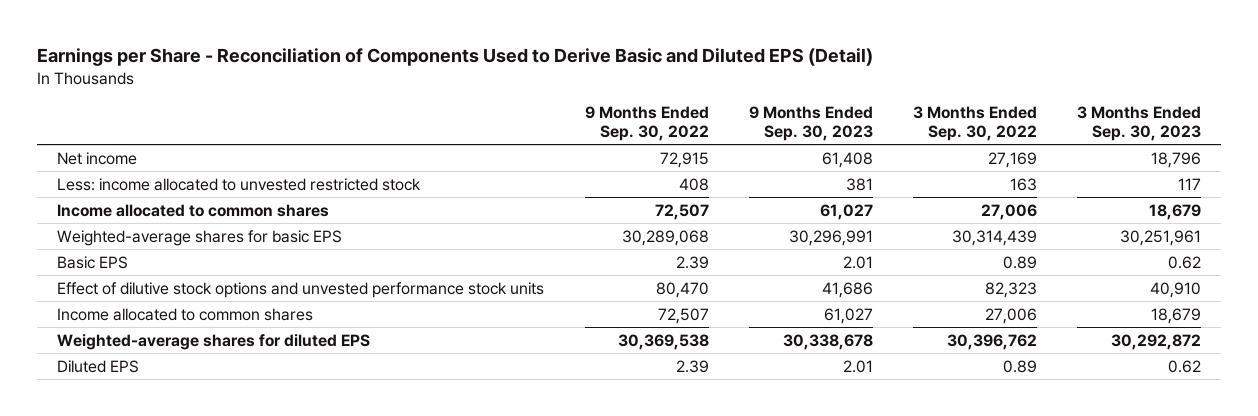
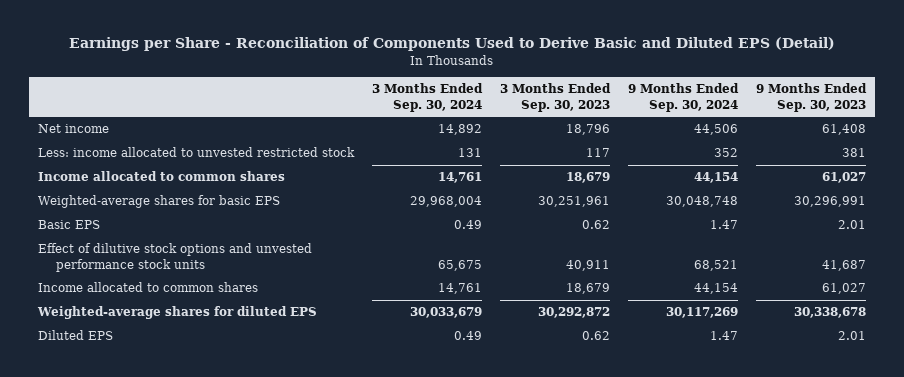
- | 9 Months Ended Sep. 30, 2022 | 9 Months Ended Sep. 30, 2023 | 3 Months Ended Sep. 30, 2022 | 3 Months Ended Sep. 30, 2023
+ | 3 Months Ended Sep. 30, 2024 | 3 Months Ended Sep. 30, 2023 | 9 Months Ended Sep. 30, 2024 | 9 Months Ended Sep. 30, 2023
- Effect of dilutive stock options and unvested performance stock units | 80,470 | 41,686 | 82,323 | 40,910
+ Effect of dilutive stock options and unvested performance stock units | 65,675 | 40,911 | 68,521 | 41,687

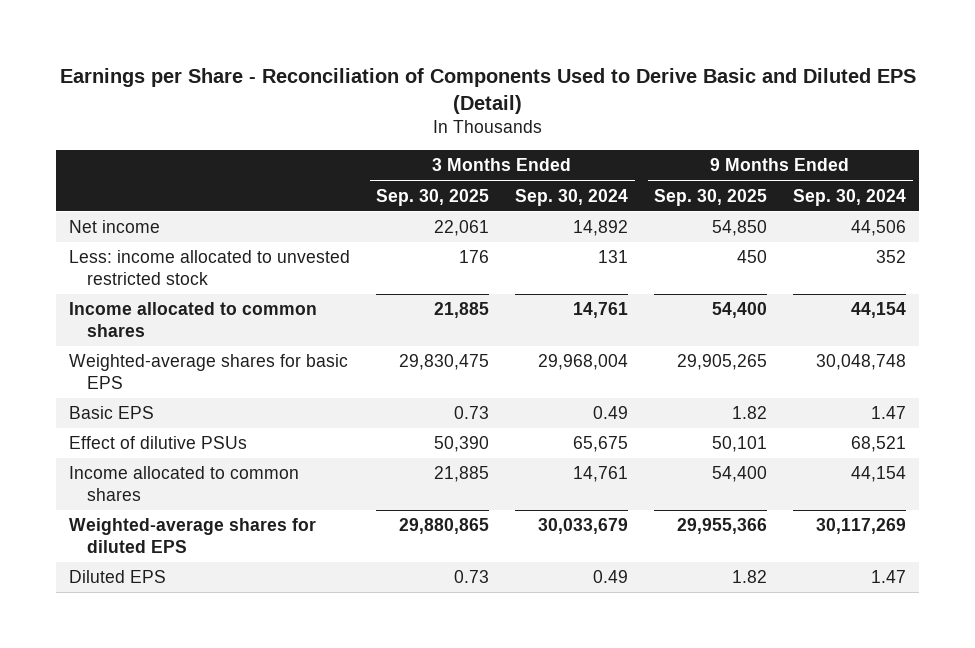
- | 3 Months Ended Sep. 30, 2024 | 3 Months Ended Sep. 30, 2023 | 9 Months Ended Sep. 30, 2024 | 9 Months Ended Sep. 30, 2023
+ | 3 Months Ended Sep. 30, 2025 | 3 Months Ended Sep. 30, 2024 | 9 Months Ended Sep. 30, 2025 | 9 Months Ended Sep. 30, 2024
- Effect of dilutive stock options and unvested performance stock units | 65,675 | 40,911 | 68,521 | 41,687
+ Effect of dilutive PSUs | 50,390 | 65,675 | 50,101 | 68,521

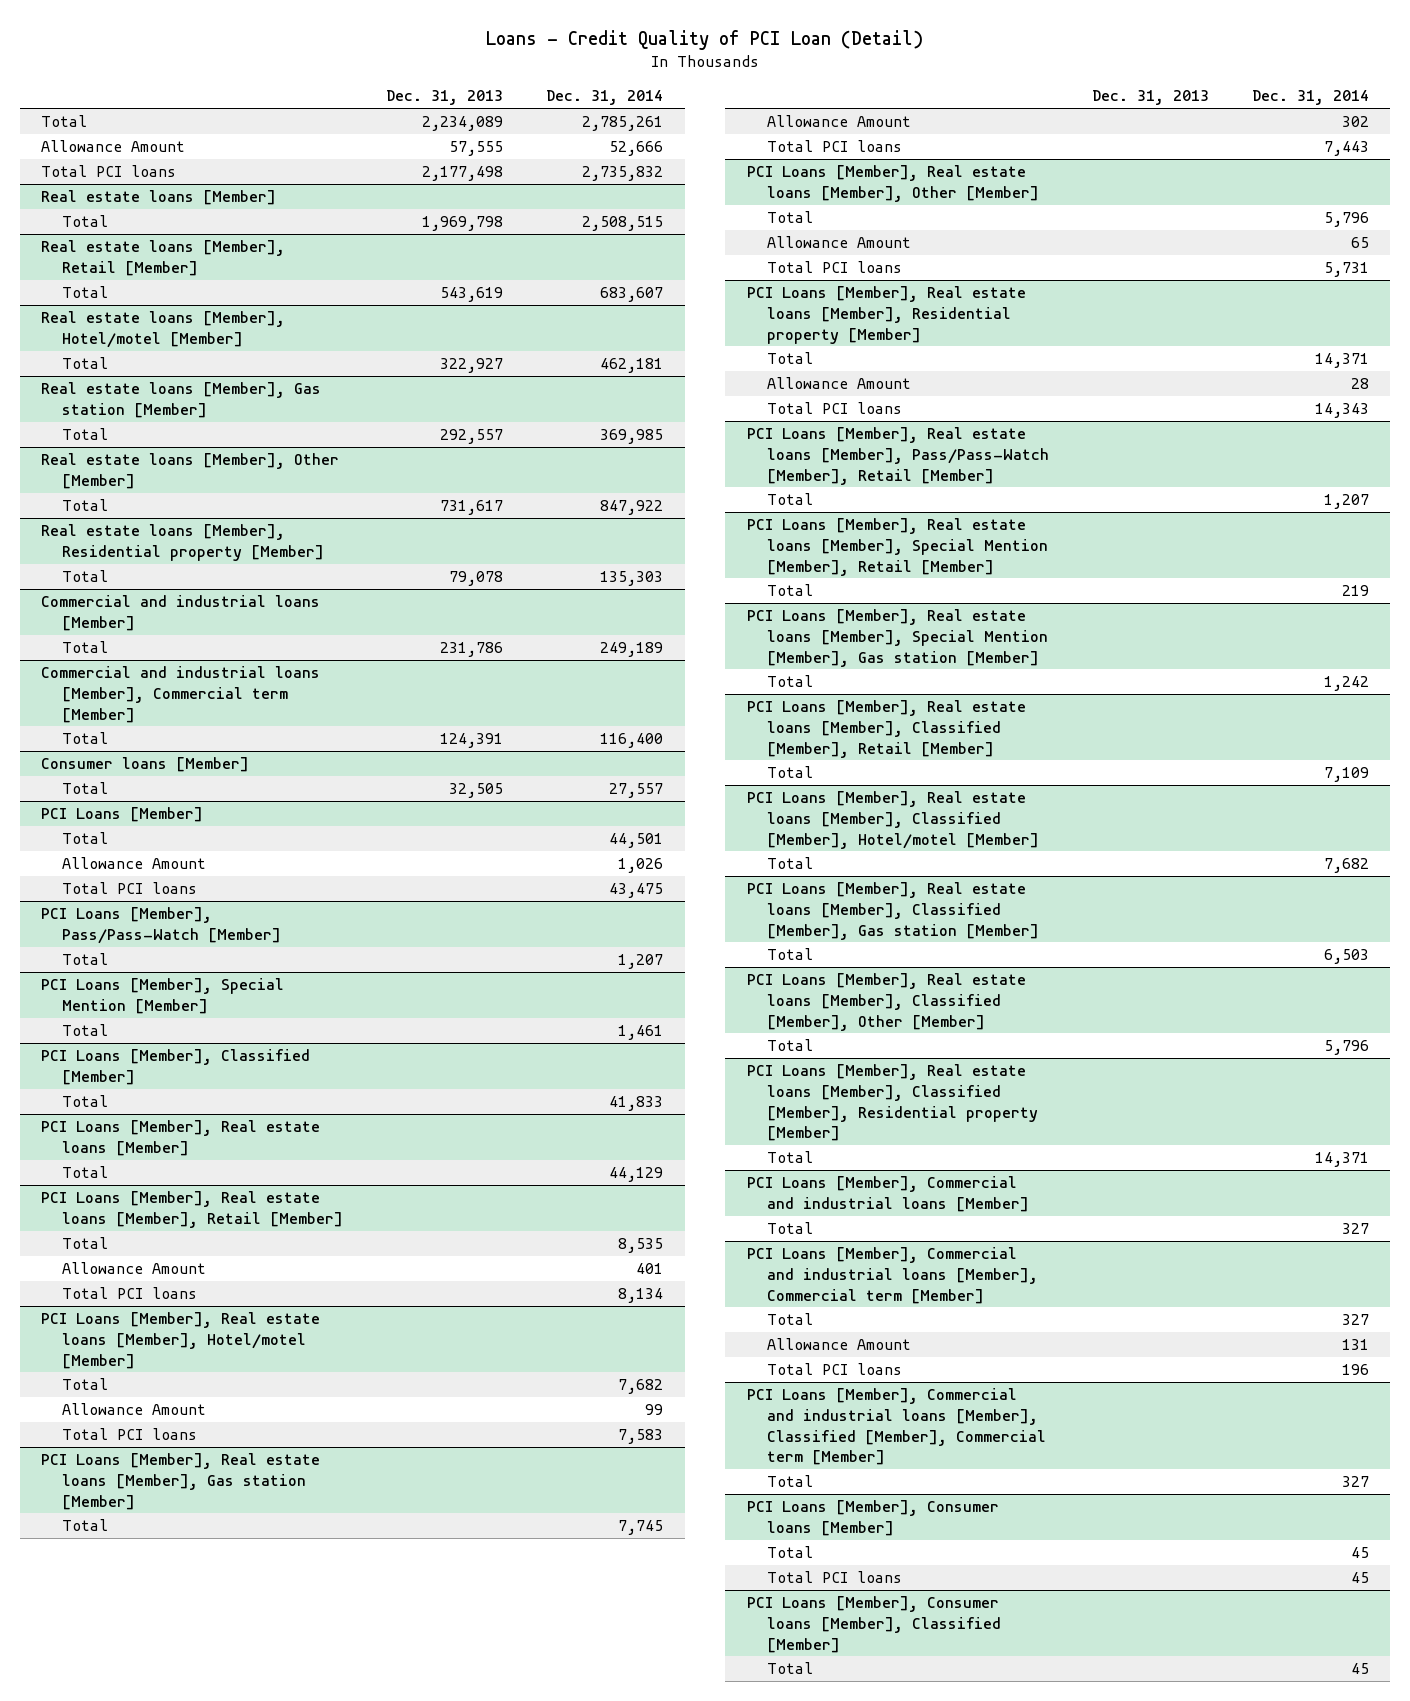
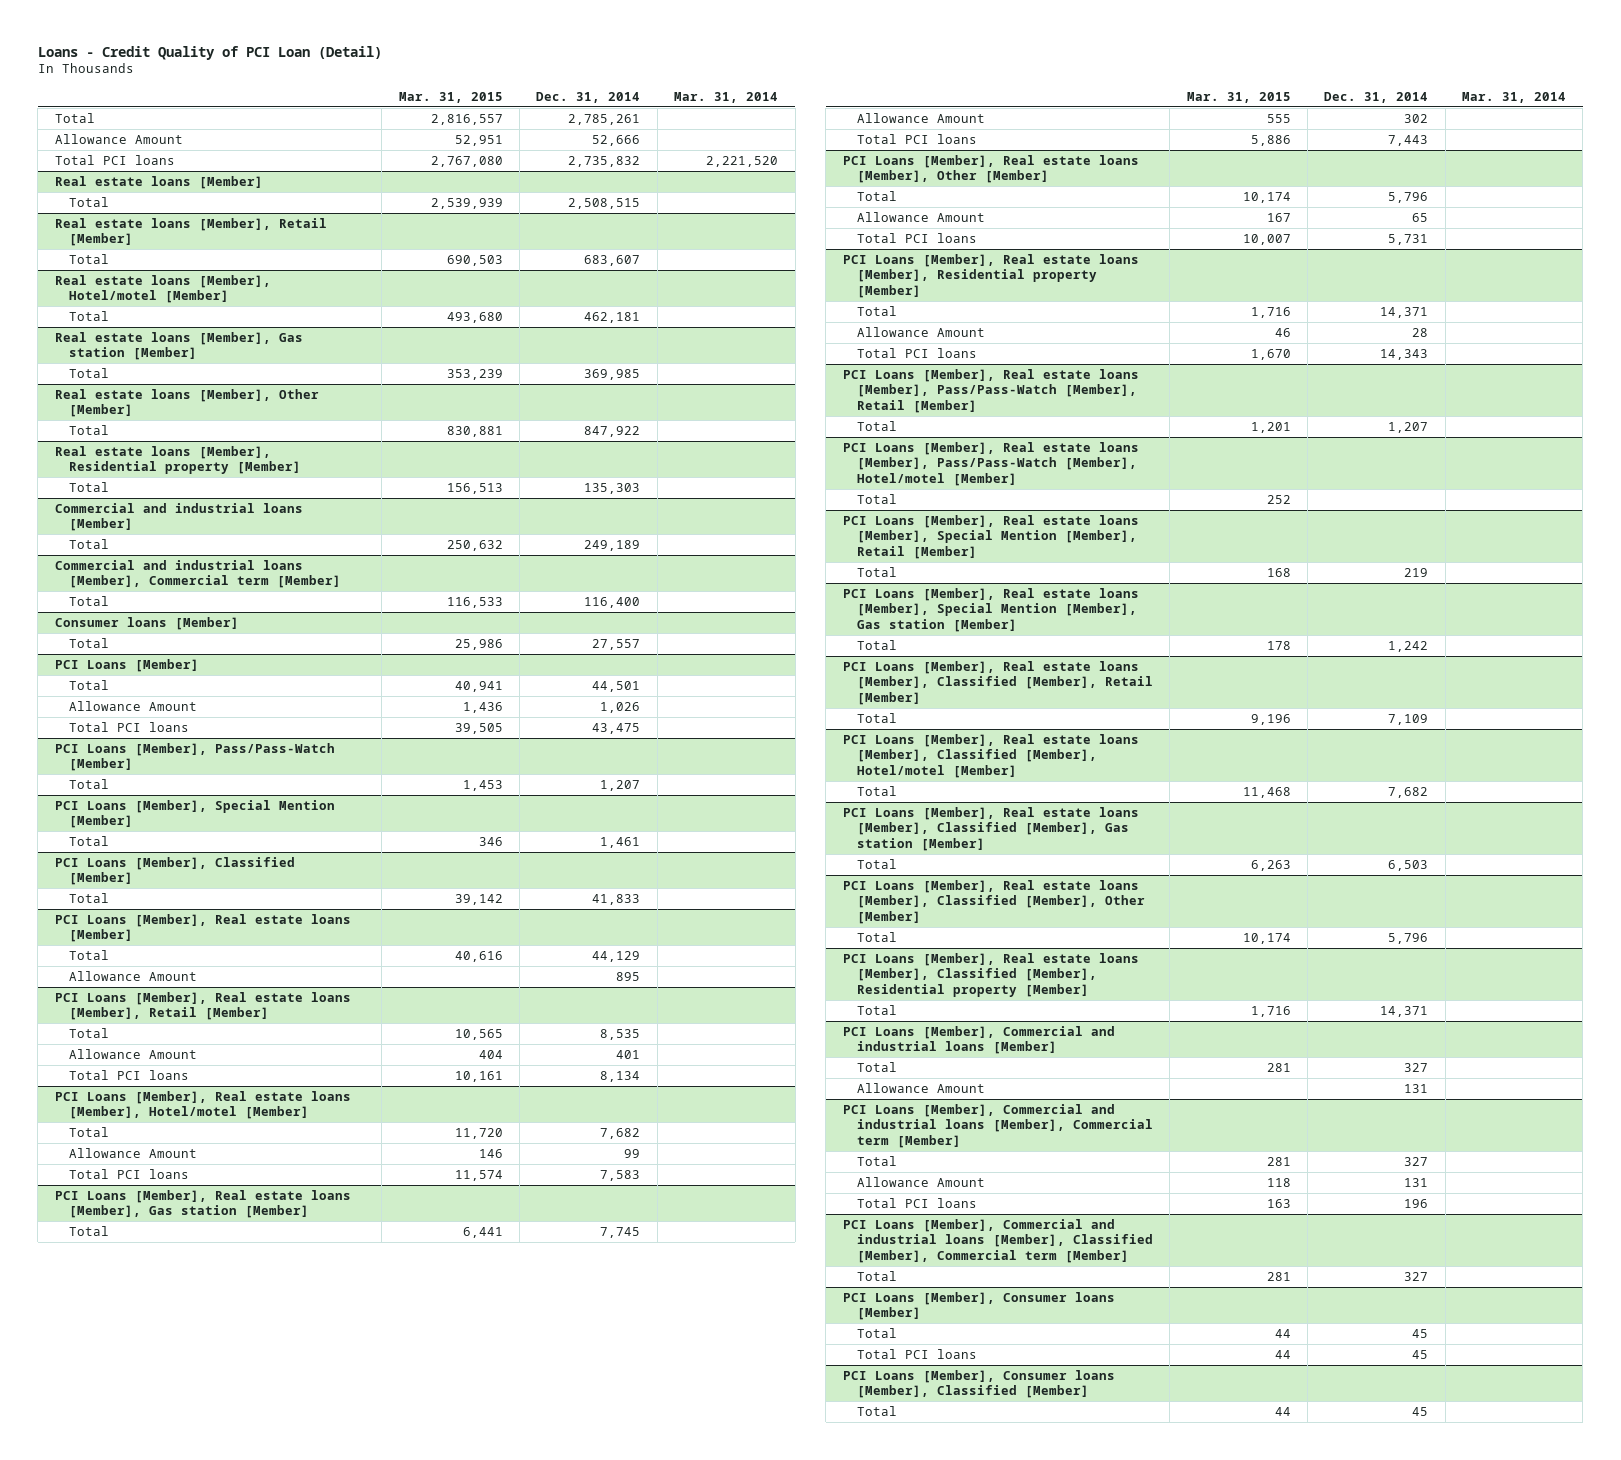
- | Dec. 31, 2013 | Dec. 31, 2014
+ | Mar. 31, 2015 | Dec. 31, 2014 | Mar. 31, 2014
@ PCI Loans [Member], Real estate loans [Member]
+ Allowance Amount | | 895 |
+ PCI Loans [Member], Real estate loans [Member], Pass/Pass-Watch [Member], Hotel/motel [Member]
+ Total | 252 | |
@ PCI Loans [Member], Commercial and industrial loans [Member]
+ Allowance Amount | | 131 |

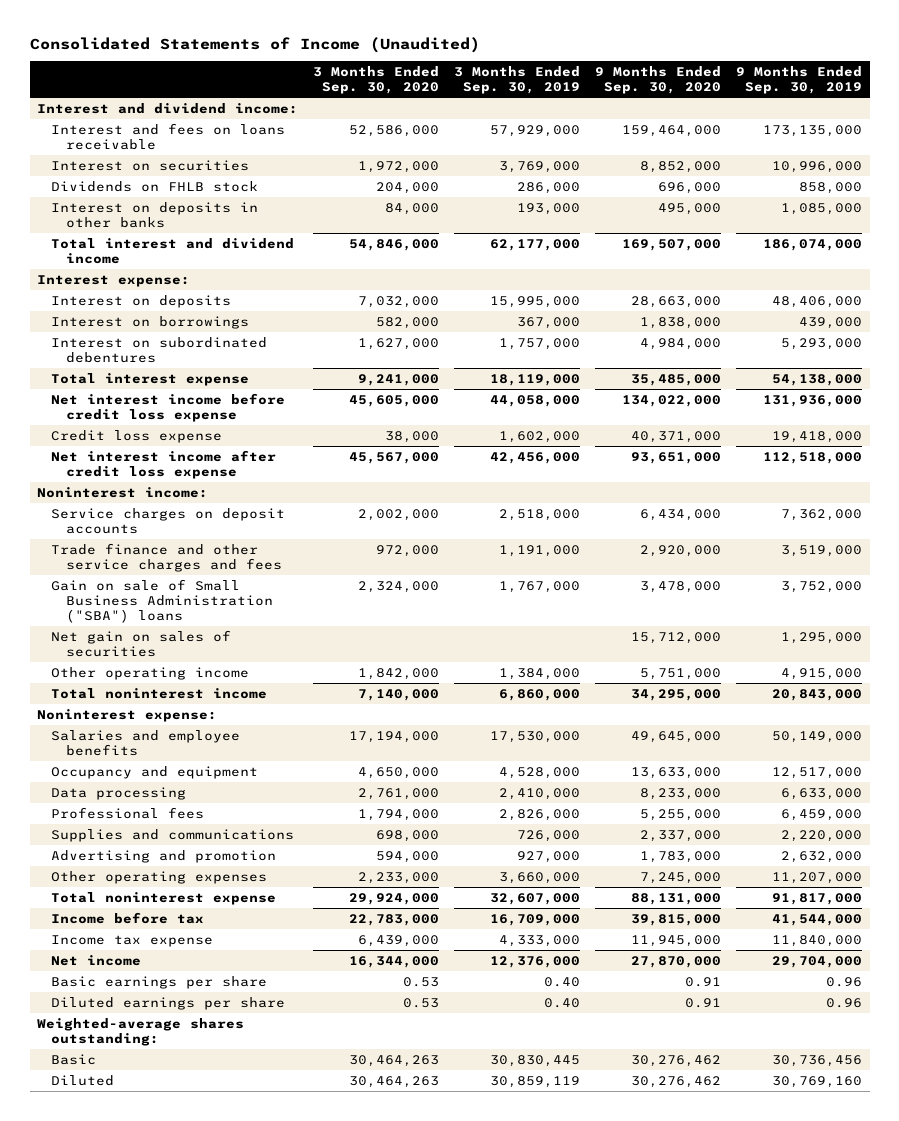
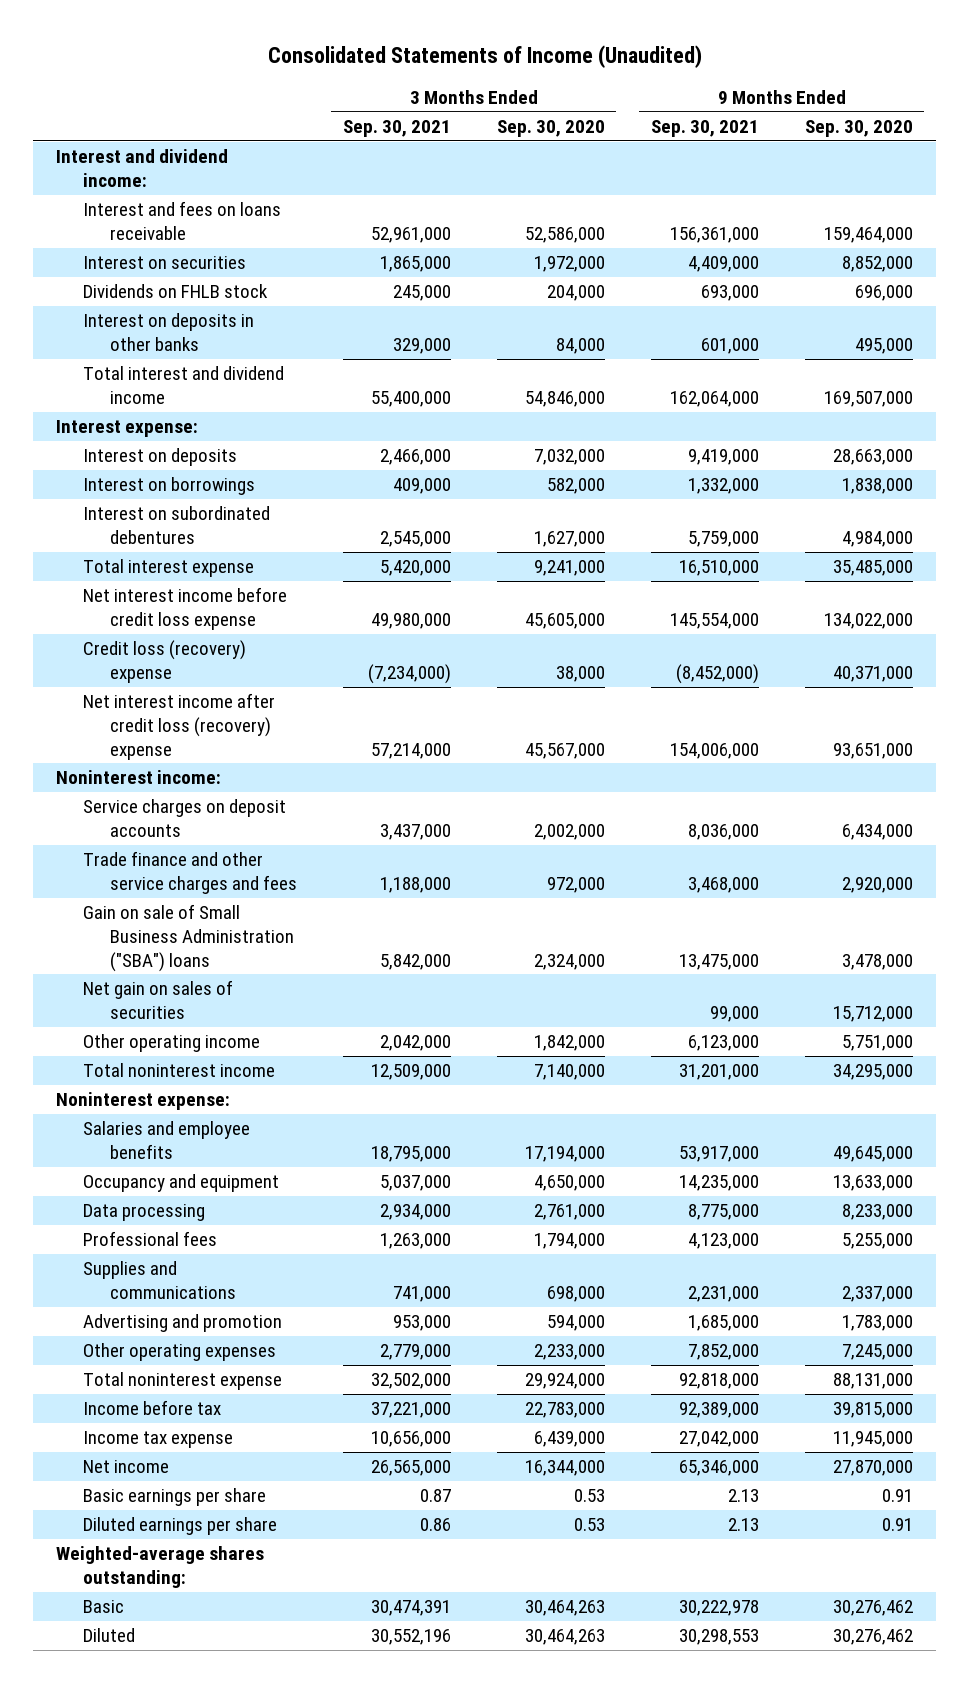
- | 3 Months Ended Sep. 30, 2020 | 3 Months Ended Sep. 30, 2019 | 9 Months Ended Sep. 30, 2020 | 9 Months Ended Sep. 30, 2019
+ | 3 Months Ended Sep. 30, 2021 | 3 Months Ended Sep. 30, 2020 | 9 Months Ended Sep. 30, 2021 | 9 Months Ended Sep. 30, 2020
- Credit loss expense | 38,000 | 1,602,000 | 40,371,000 | 19,418,000
- Net interest income after credit loss expense | 45,567,000 | 42,456,000 | 93,651,000 | 112,518,000
+ Credit loss (recovery) expense | (7,234,000) | 38,000 | (8,452,000) | 40,371,000
+ Net interest income after credit loss (recovery) expense | 57,214,000 | 45,567,000 | 154,006,000 | 93,651,000

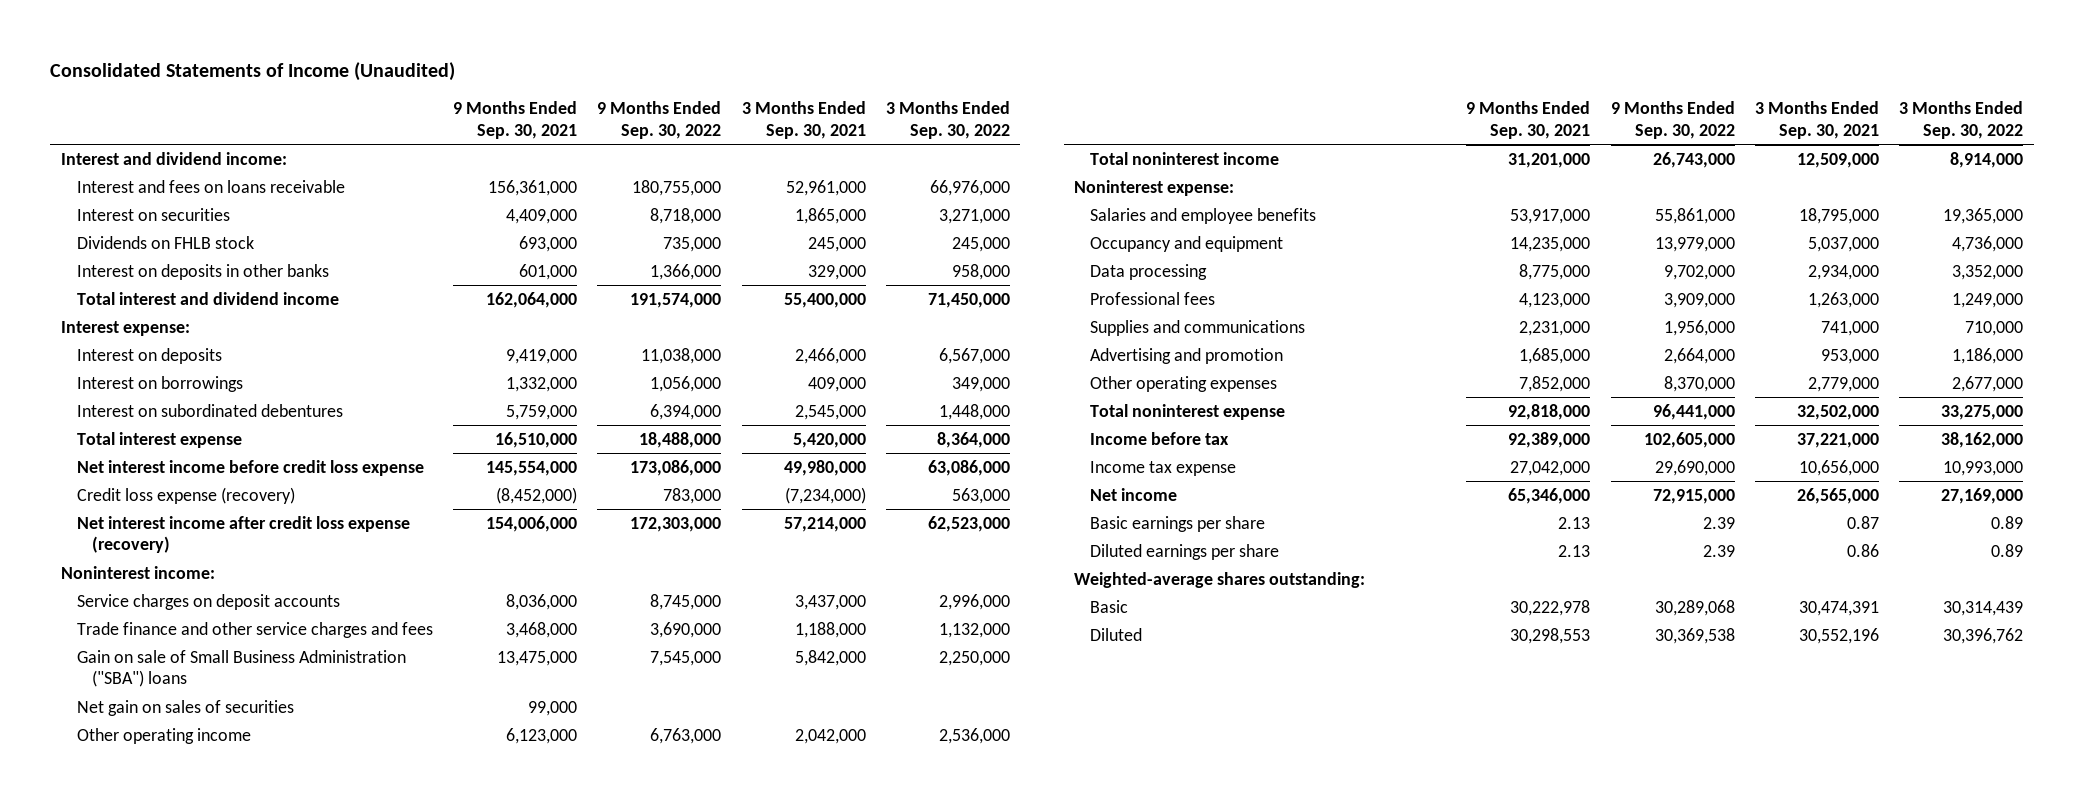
- | 3 Months Ended Sep. 30, 2021 | 3 Months Ended Sep. 30, 2020 | 9 Months Ended Sep. 30, 2021 | 9 Months Ended Sep. 30, 2020
+ | 9 Months Ended Sep. 30, 2021 | 9 Months Ended Sep. 30, 2022 | 3 Months Ended Sep. 30, 2021 | 3 Months Ended Sep. 30, 2022
- Credit loss (recovery) expense | (7,234,000) | 38,000 | (8,452,000) | 40,371,000
- Net interest income after credit loss (recovery) expense | 57,214,000 | 45,567,000 | 154,006,000 | 93,651,000
+ Credit loss expense (recovery) | (8,452,000) | 783,000 | (7,234,000) | 563,000
+ Net interest income after credit loss expense (recovery) | 154,006,000 | 172,303,000 | 57,214,000 | 62,523,000

